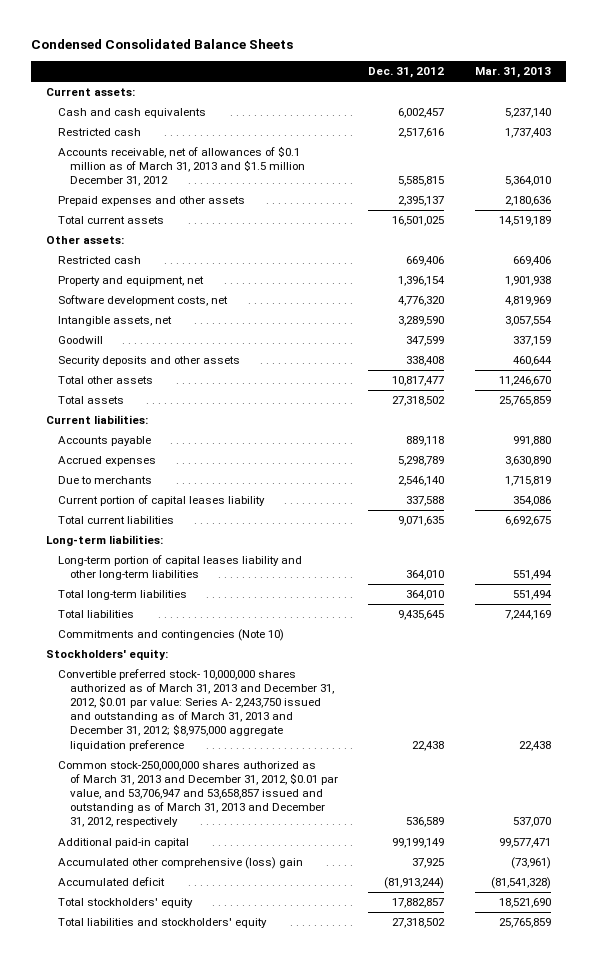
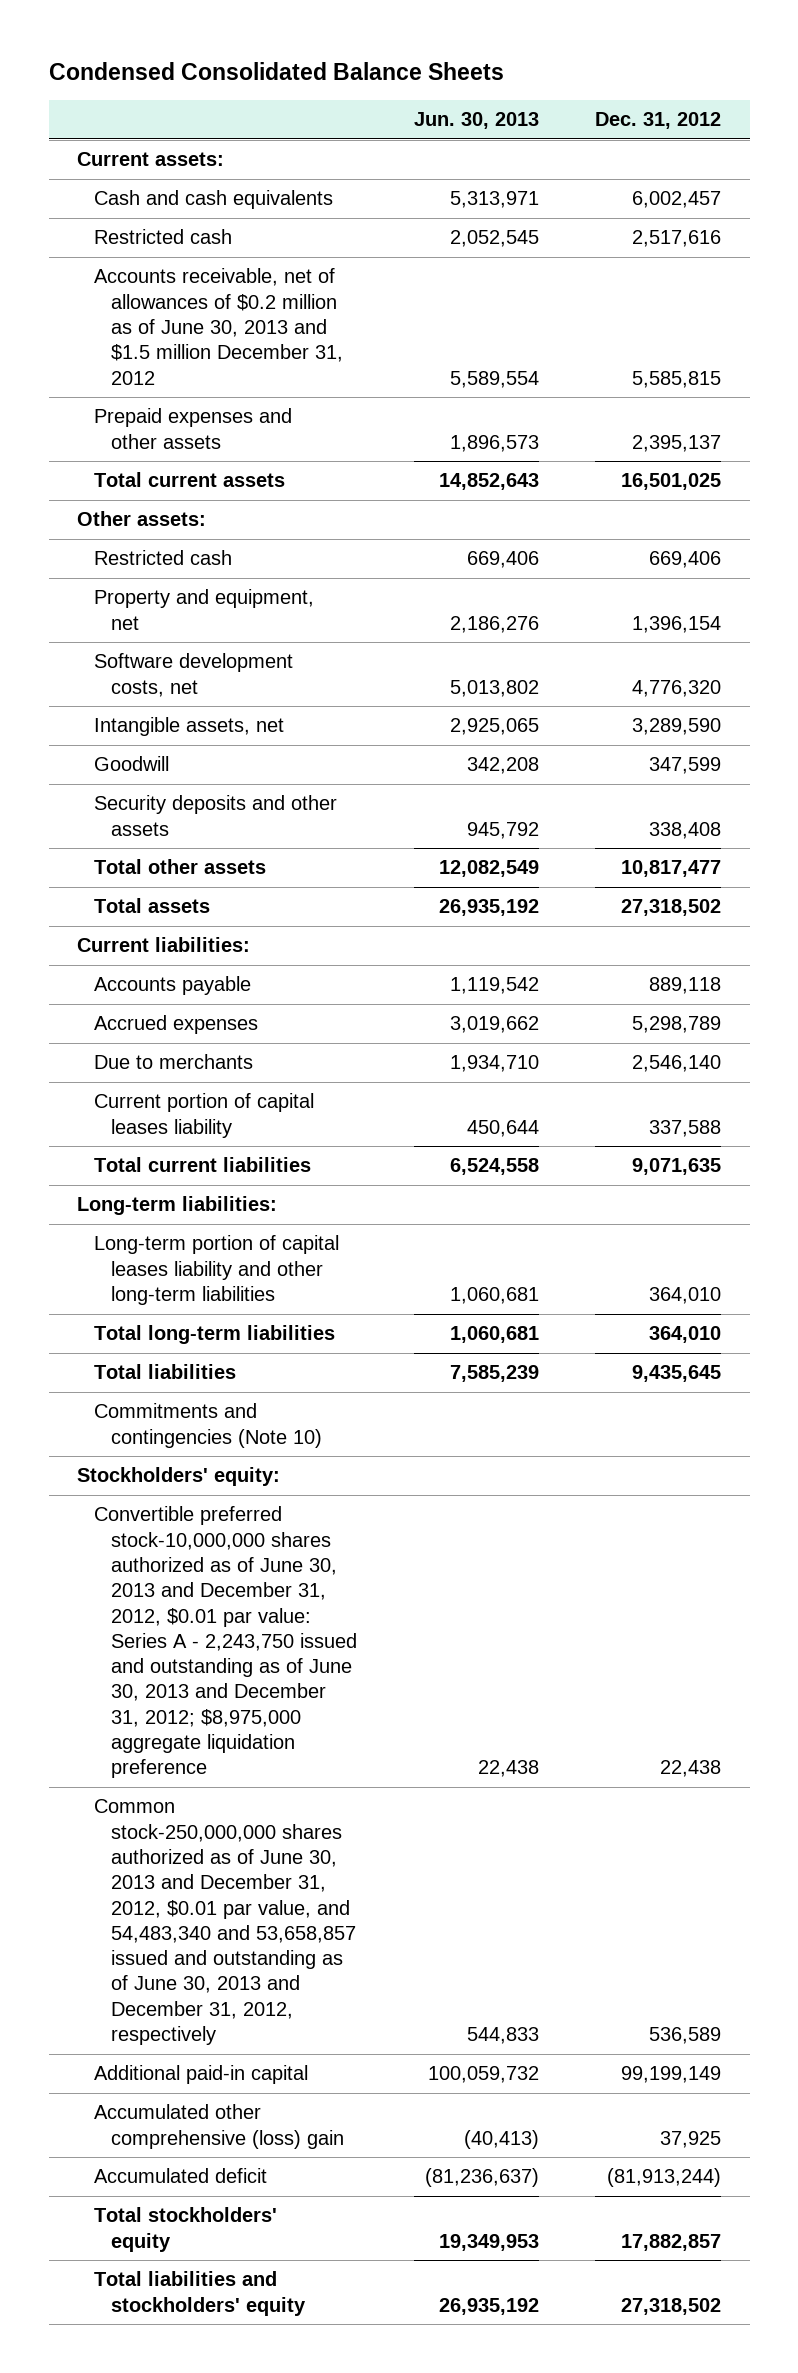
- | Dec. 31, 2012 | Mar. 31, 2013
+ | Jun. 30, 2013 | Dec. 31, 2012
- Accounts receivable, net of allowances of $0.1 million as of March 31, 2013 and $1.5 million December 31, 2012 | 5,585,815 | 5,364,010
+ Accounts receivable, net of allowances of $0.2 million as of June 30, 2013 and $1.5 million December 31, 2012 | 5,589,554 | 5,585,815
- Convertible preferred stock- 10,000,000 shares authorized as of March 31, 2013 and December 31, 2012, $0.01 par value: Series A- 2,243,750 issued and outstanding as of March 31, 2013 and December 31, 2012; $8,975,000 aggregate liquidation preference | 22,438 | 22,438
- Common stock-250,000,000 shares authorized as of March 31, 2013 and December 31, 2012, $0.01 par value, and 53,706,947 and 53,658,857 issued and outstanding as of March 31, 2013 and December 31, 2012, respectively | 536,589 | 537,070
+ Convertible preferred stock-10,000,000 shares authorized as of June 30, 2013 and December 31, 2012, $0.01 par value: Series A - 2,243,750 issued and outstanding as of June 30, 2013 and December 31, 2012; $8,975,000 aggregate liquidation preference | 22,438 | 22,438
+ Common stock-250,000,000 shares authorized as of June 30, 2013 and December 31, 2012, $0.01 par value, and 54,483,340 and 53,658,857 issued and outstanding as of June 30, 2013 and December 31, 2012, respectively | 544,833 | 536,589

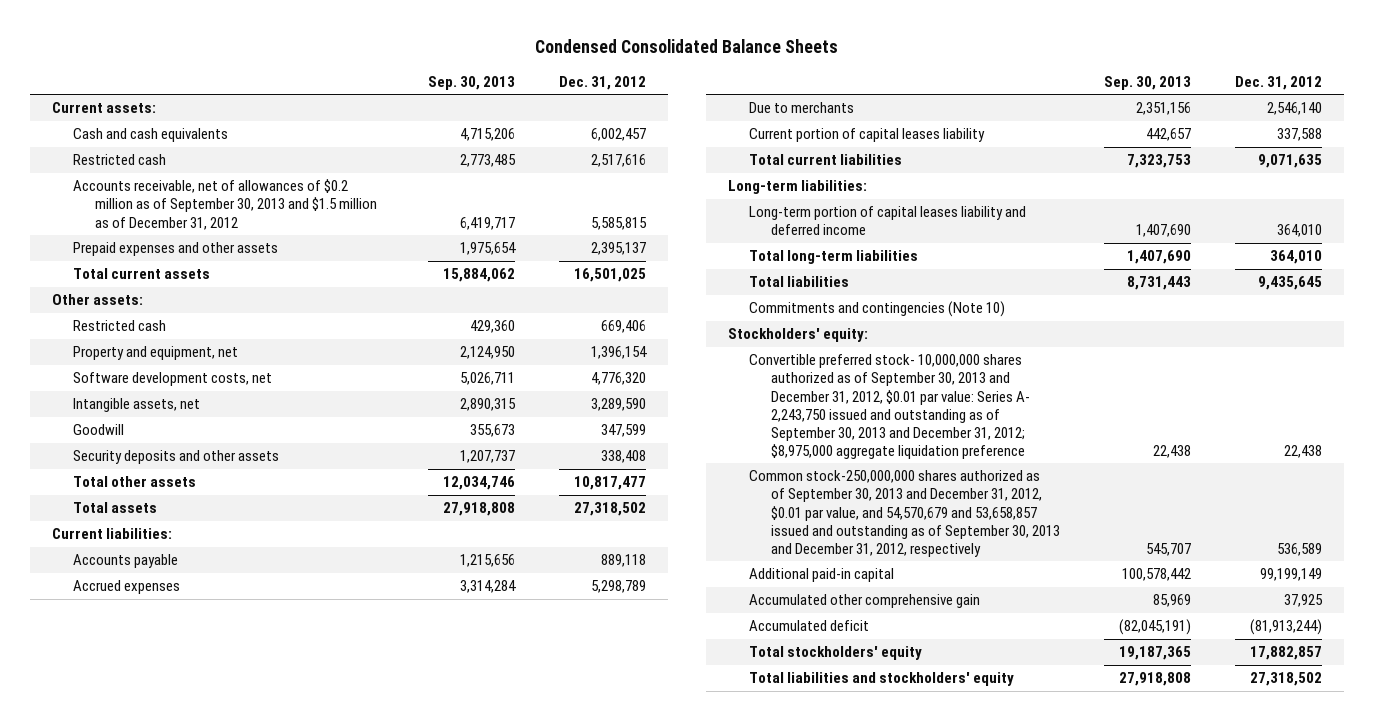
- | Jun. 30, 2013 | Dec. 31, 2012
+ | Sep. 30, 2013 | Dec. 31, 2012
- Accounts receivable, net of allowances of $0.2 million as of June 30, 2013 and $1.5 million December 31, 2012 | 5,589,554 | 5,585,815
+ Accounts receivable, net of allowances of $0.2 million as of September 30, 2013 and $1.5 million as of December 31, 2012 | 6,419,717 | 5,585,815
- Long-term portion of capital leases liability and other long-term liabilities | 1,060,681 | 364,010
+ Long-term portion of capital leases liability and deferred income | 1,407,690 | 364,010
- Convertible preferred stock-10,000,000 shares authorized as of June 30, 2013 and December 31, 2012, $0.01 par value: Series A - 2,243,750 issued and outstanding as of June 30, 2013 and December 31, 2012; $8,975,000 aggregate liquidation preference | 22,438 | 22,438
- Common stock-250,000,000 shares authorized as of June 30, 2013 and December 31, 2012, $0.01 par value, and 54,483,340 and 53,658,857 issued and outstanding as of June 30, 2013 and December 31, 2012, respectively | 544,833 | 536,589
+ Convertible preferred stock- 10,000,000 shares authorized as of September 30, 2013 and December 31, 2012, $0.01 par value: Series A- 2,243,750 issued and outstanding as of September 30, 2013 and December 31, 2012; $8,975,000 aggregate liquidation preference | 22,438 | 22,438
+ Common stock-250,000,000 shares authorized as of September 30, 2013 and December 31, 2012, $0.01 par value, and 54,570,679 and 53,658,857 issued and outstanding as of September 30, 2013 and December 31, 2012, respectively | 545,707 | 536,589
- Accumulated other comprehensive (loss) gain | (40,413) | 37,925
+ Accumulated other comprehensive gain | 85,969 | 37,925

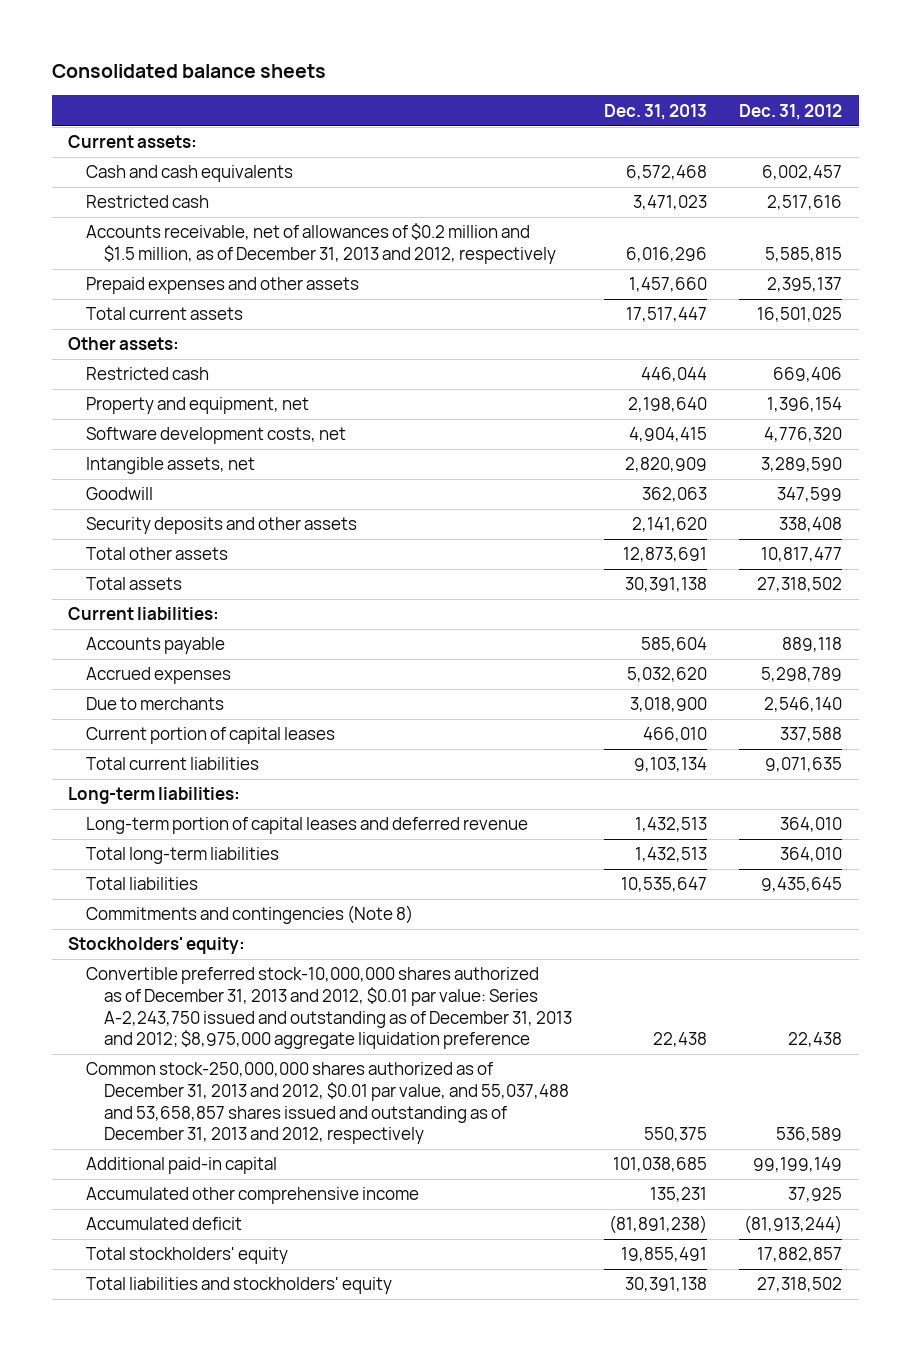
- Condensed Consolidated Balance Sheets
+ Consolidated balance sheets
- | Sep. 30, 2013 | Dec. 31, 2012
+ | Dec. 31, 2013 | Dec. 31, 2012
- Accounts receivable, net of allowances of $0.2 million as of September 30, 2013 and $1.5 million as of December 31, 2012 | 6,419,717 | 5,585,815
+ Accounts receivable, net of allowances of $0.2 million and $1.5 million, as of December 31, 2013 and 2012, respectively | 6,016,296 | 5,585,815
- Current portion of capital leases liability | 442,657 | 337,588
+ Current portion of capital leases | 466,010 | 337,588
- Long-term portion of capital leases liability and deferred income | 1,407,690 | 364,010
+ Long-term portion of capital leases and deferred revenue | 1,432,513 | 364,010
- Commitments and contingencies (Note 10)
+ Commitments and contingencies (Note 8)
- Convertible preferred stock- 10,000,000 shares authorized as of September 30, 2013 and December 31, 2012, $0.01 par value: Series A- 2,243,750 issued and outstanding as of September 30, 2013 and December 31, 2012; $8,975,000 aggregate liquidation preference | 22,438 | 22,438
- Common stock-250,000,000 shares authorized as of September 30, 2013 and December 31, 2012, $0.01 par value, and 54,570,679 and 53,658,857 issued and outstanding as of September 30, 2013 and December 31, 2012, respectively | 545,707 | 536,589
+ Convertible preferred stock-10,000,000 shares authorized as of December 31, 2013 and 2012, $0.01 par value: Series A-2,243,750 issued and outstanding as of December 31, 2013 and 2012; $8,975,000 aggregate liquidation preference | 22,438 | 22,438
+ Common stock-250,000,000 shares authorized as of December 31, 2013 and 2012, $0.01 par value, and 55,037,488 and 53,658,857 shares issued and outstanding as of December 31, 2013 and 2012, respectively | 550,375 | 536,589
- Accumulated other comprehensive gain | 85,969 | 37,925
+ Accumulated other comprehensive income | 135,231 | 37,925

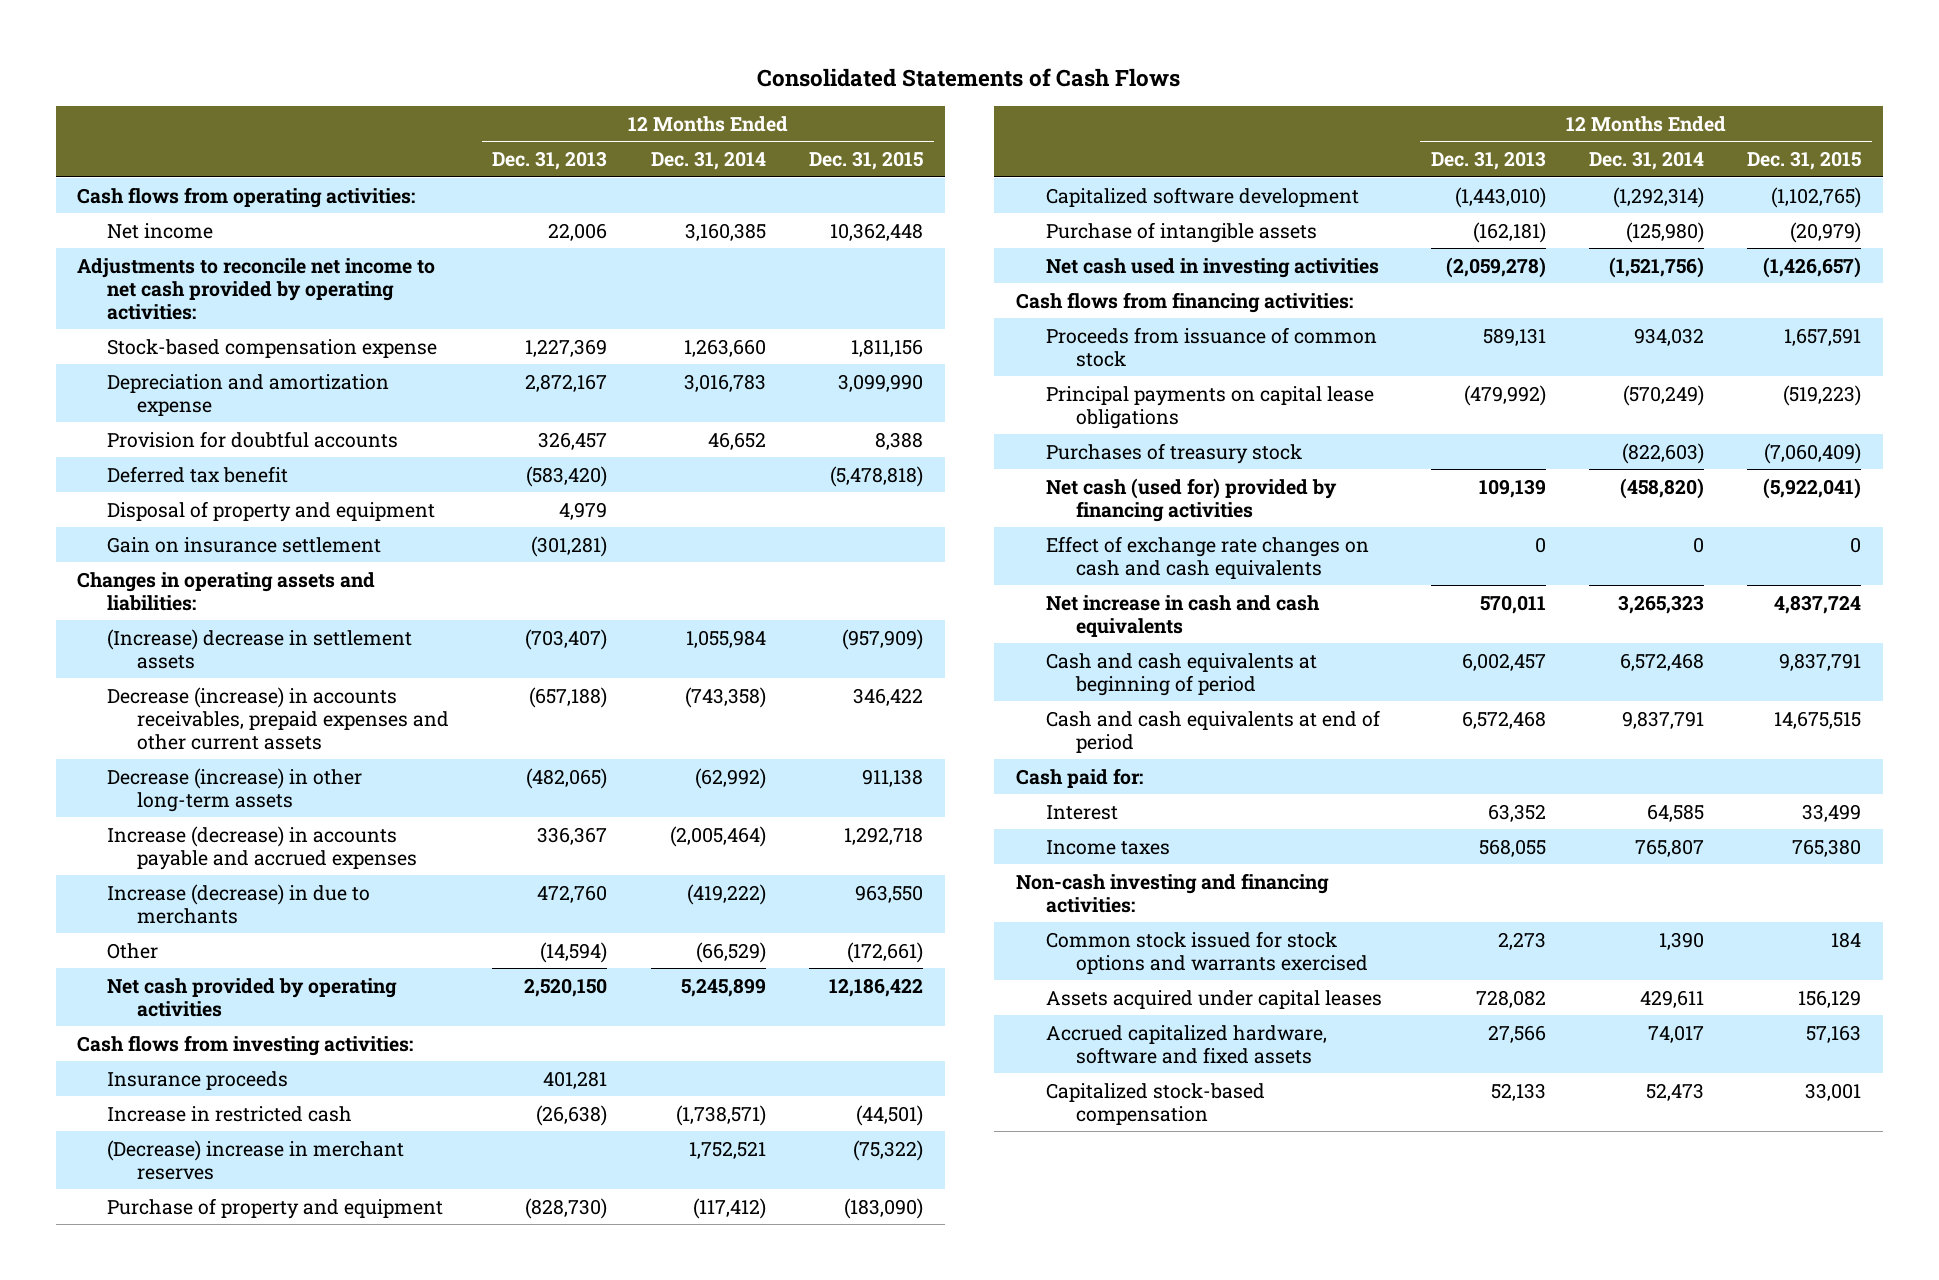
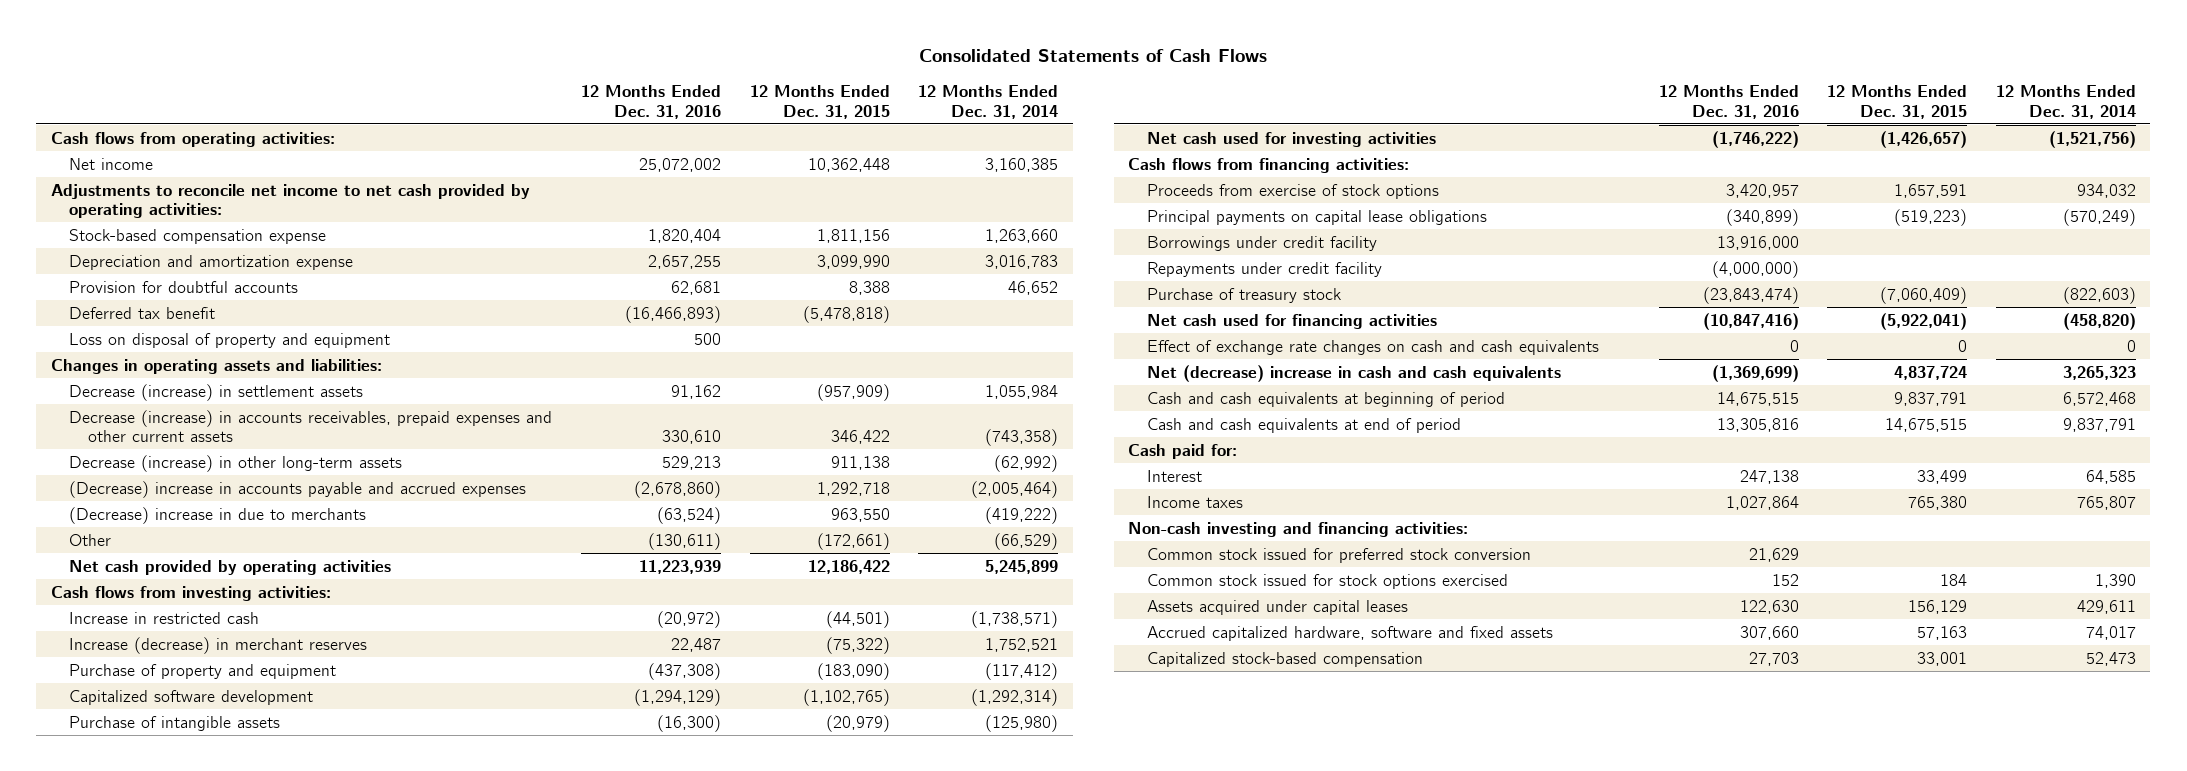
- | 12 Months Ended Dec. 31, 2013 | 12 Months Ended Dec. 31, 2014 | 12 Months Ended Dec. 31, 2015
+ | 12 Months Ended Dec. 31, 2016 | 12 Months Ended Dec. 31, 2015 | 12 Months Ended Dec. 31, 2014
- Disposal of property and equipment | 4,979 | |
- Gain on insurance settlement | (301,281) | |
+ Loss on disposal of property and equipment | 500 | |
- (Increase) decrease in settlement assets | (703,407) | 1,055,984 | (957,909)
+ Decrease (increase) in settlement assets | 91,162 | (957,909) | 1,055,984
- Increase (decrease) in accounts payable and accrued expenses | 336,367 | (2,005,464) | 1,292,718
- Increase (decrease) in due to merchants | 472,760 | (419,222) | 963,550
+ (Decrease) increase in accounts payable and accrued expenses | (2,678,860) | 1,292,718 | (2,005,464)
+ (Decrease) increase in due to merchants | (63,524) | 963,550 | (419,222)
- Insurance proceeds | 401,281 | |
- (Decrease) increase in merchant reserves | | 1,752,521 | (75,322)
+ Increase (decrease) in merchant reserves | 22,487 | (75,322) | 1,752,521
- Net cash used in investing activities | (2,059,278) | (1,521,756) | (1,426,657)
+ Net cash used for investing activities | (1,746,222) | (1,426,657) | (1,521,756)
- Proceeds from issuance of common stock | 589,131 | 934,032 | 1,657,591
+ Proceeds from exercise of stock options | 3,420,957 | 1,657,591 | 934,032
- Purchases of treasury stock | | (822,603) | (7,060,409)
- Net cash (used for) provided by financing activities | 109,139 | (458,820) | (5,922,041)
+ Borrowings under credit facility | 13,916,000 | |
+ Repayments under credit facility | (4,000,000) | |
+ Purchase of treasury stock | (23,843,474) | (7,060,409) | (822,603)
+ Net cash used for financing activities | (10,847,416) | (5,922,041) | (458,820)
- Net increase in cash and cash equivalents | 570,011 | 3,265,323 | 4,837,724
+ Net (decrease) increase in cash and cash equivalents | (1,369,699) | 4,837,724 | 3,265,323
- Common stock issued for stock options and warrants exercised | 2,273 | 1,390 | 184
+ Common stock issued for preferred stock conversion | 21,629 | |
+ Common stock issued for stock options exercised | 152 | 184 | 1,390

